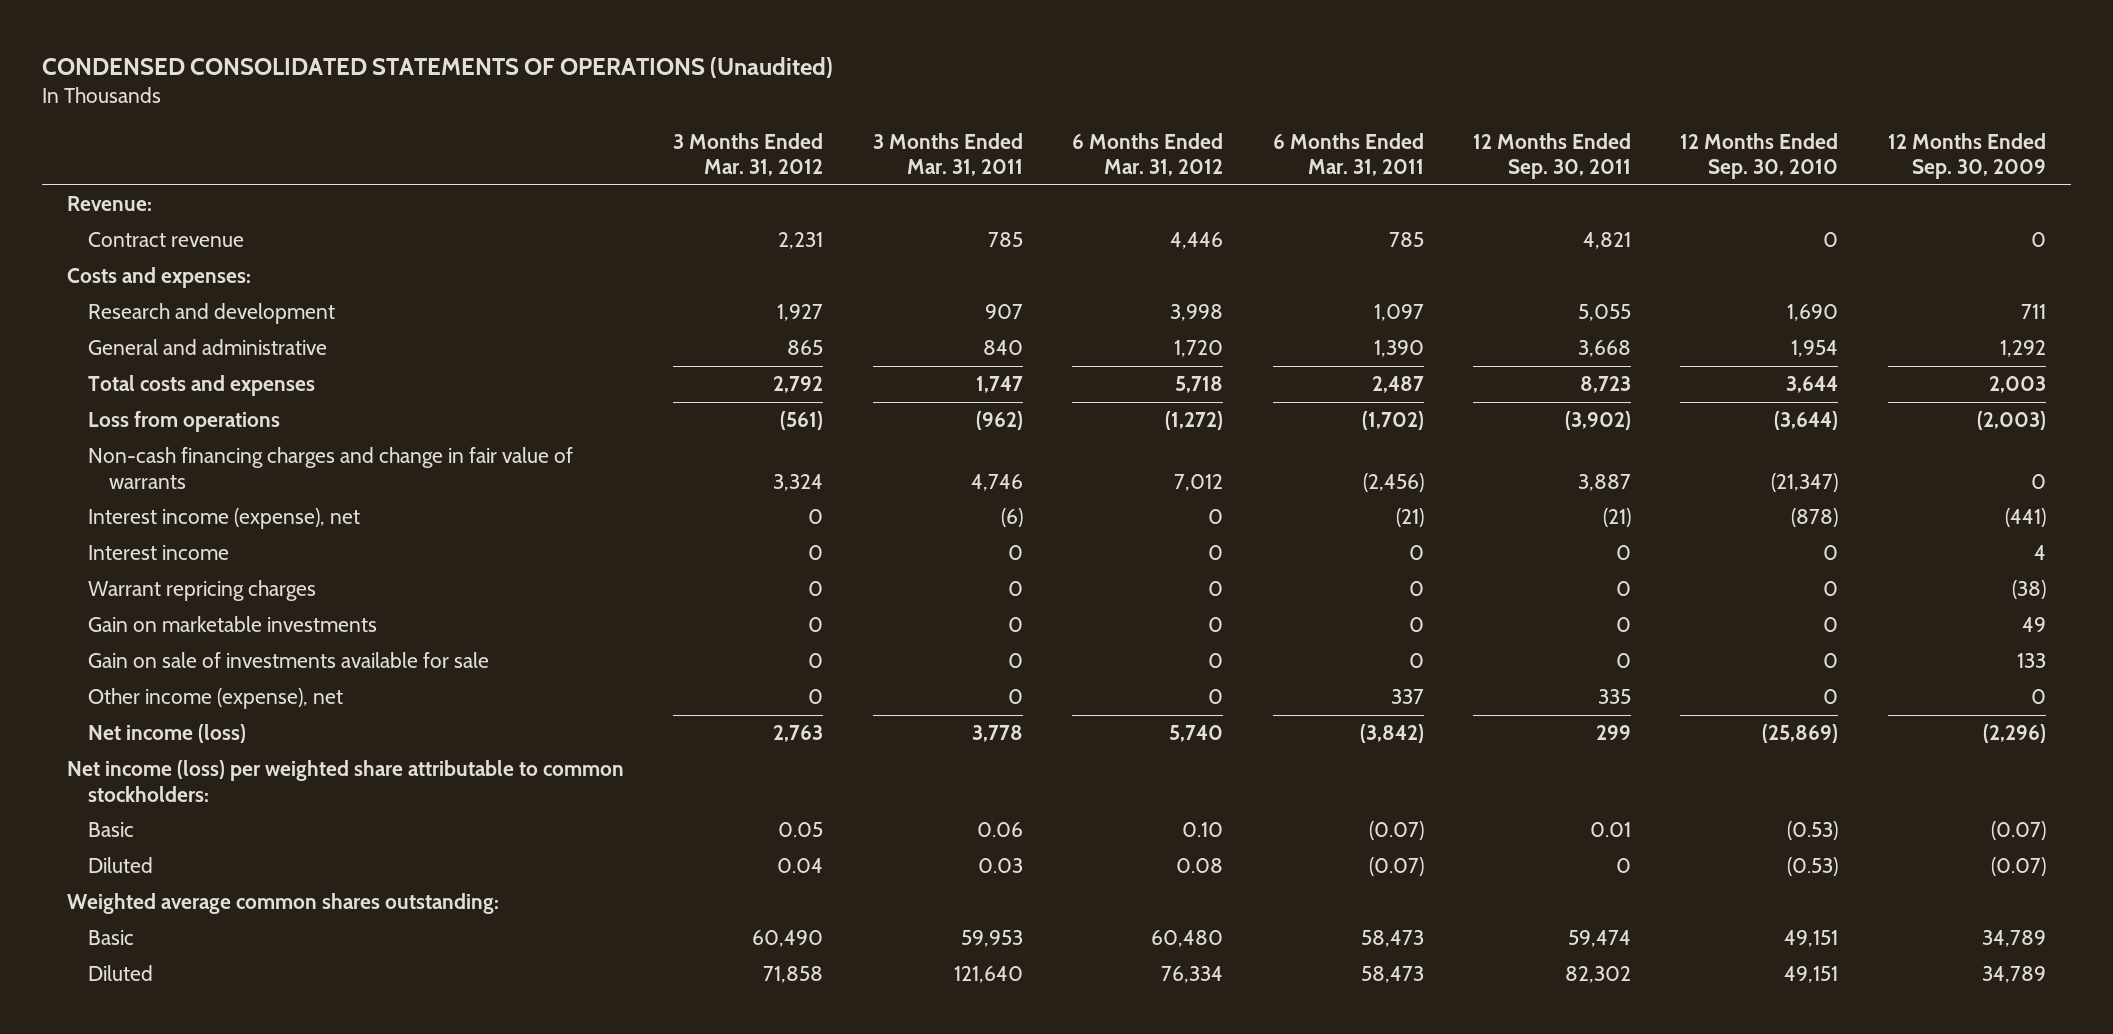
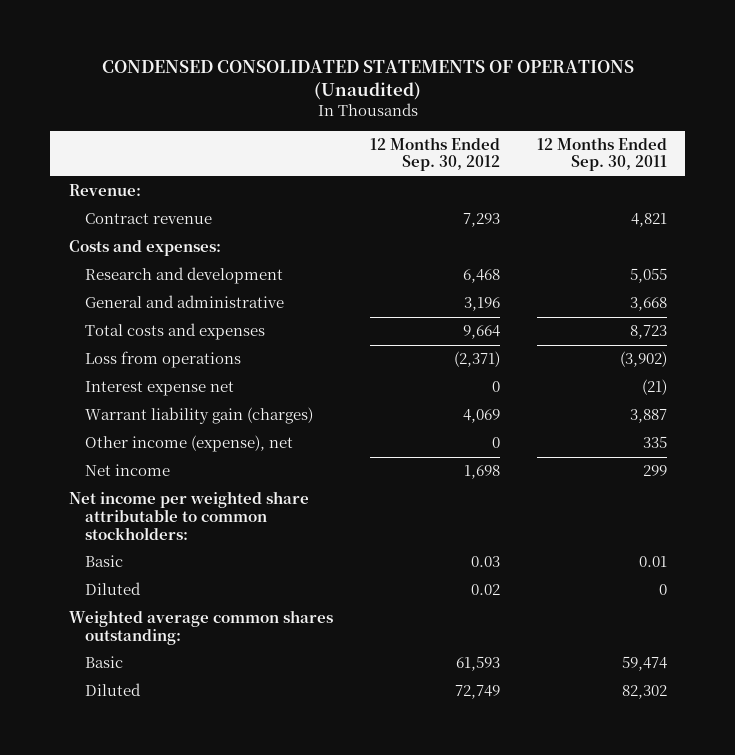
- | 3 Months Ended Mar. 31, 2012 | 3 Months Ended Mar. 31, 2011 | 6 Months Ended Mar. 31, 2012 | 6 Months Ended Mar. 31, 2011 | 12 Months Ended Sep. 30, 2011 | 12 Months Ended Sep. 30, 2010 | 12 Months Ended Sep. 30, 2009
+ | 12 Months Ended Sep. 30, 2012 | 12 Months Ended Sep. 30, 2011
- Non-cash financing charges and change in fair value of warrants | 3,324 | 4,746 | 7,012 | (2,456) | 3,887 | (21,347) | 0
- Interest income (expense), net | 0 | (6) | 0 | (21) | (21) | (878) | (441)
- Interest income | 0 | 0 | 0 | 0 | 0 | 0 | 4
- Warrant repricing charges | 0 | 0 | 0 | 0 | 0 | 0 | (38)
- Gain on marketable investments | 0 | 0 | 0 | 0 | 0 | 0 | 49
- Gain on sale of investments available for sale | 0 | 0 | 0 | 0 | 0 | 0 | 133
+ Interest expense net | 0 | (21)
+ Warrant liability gain (charges) | 4,069 | 3,887
- Net income (loss) | 2,763 | 3,778 | 5,740 | (3,842) | 299 | (25,869) | (2,296)
- Net income (loss) per weighted share attributable to common stockholders:
+ Net income | 1,698 | 299
+ Net income per weighted share attributable to common stockholders:

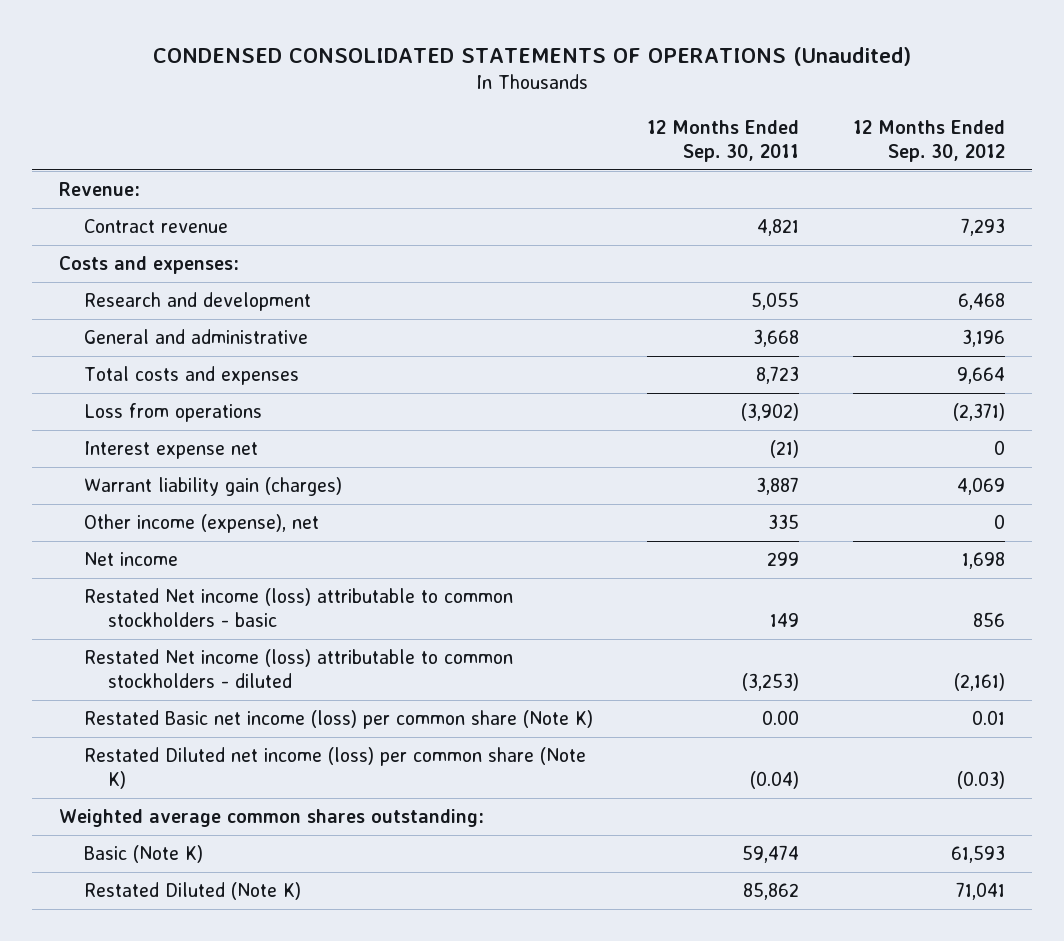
- | 12 Months Ended Sep. 30, 2012 | 12 Months Ended Sep. 30, 2011
+ | 12 Months Ended Sep. 30, 2011 | 12 Months Ended Sep. 30, 2012
- Net income per weighted share attributable to common stockholders:
- Basic | 0.03 | 0.01
- Diluted | 0.02 | 0
+ Restated Net income (loss) attributable to common stockholders - basic | 149 | 856
+ Restated Net income (loss) attributable to common stockholders - diluted | (3,253) | (2,161)
+ Restated Basic net income (loss) per common share (Note K) | 0.00 | 0.01
+ Restated Diluted net income (loss) per common share (Note K) | (0.04) | (0.03)
- Basic | 61,593 | 59,474
- Diluted | 72,749 | 82,302
+ Basic (Note K) | 59,474 | 61,593
+ Restated Diluted (Note K) | 85,862 | 71,041

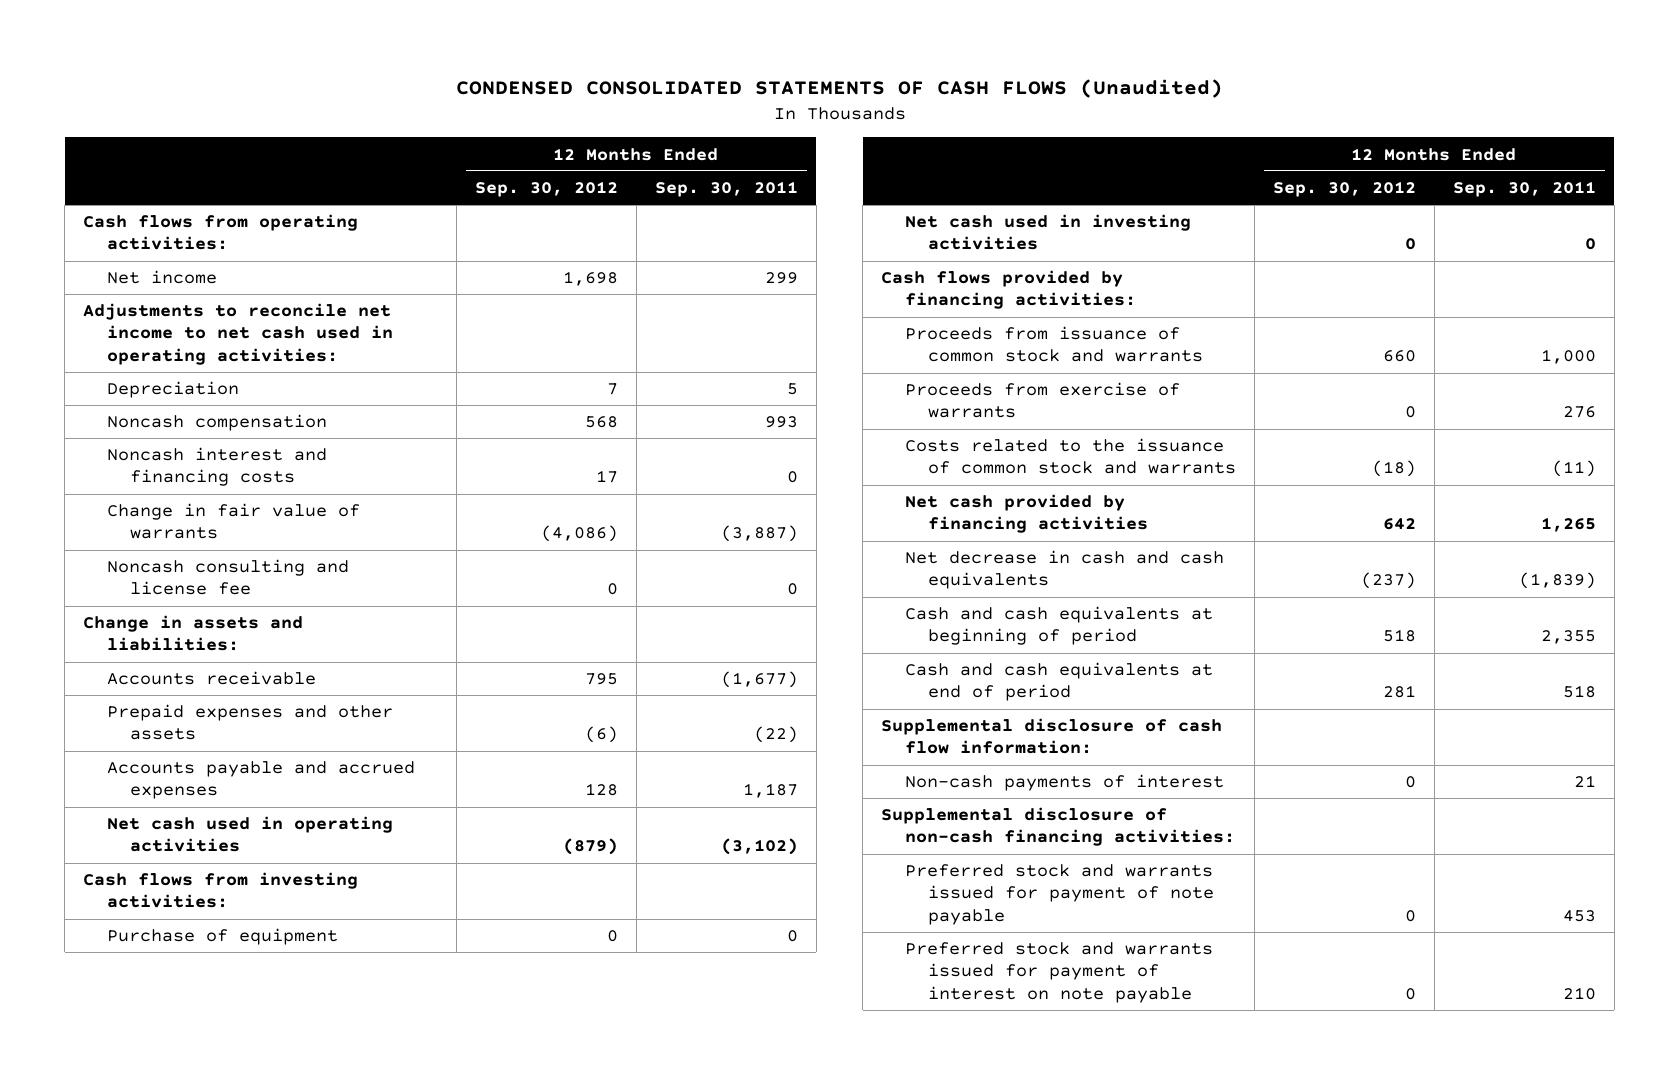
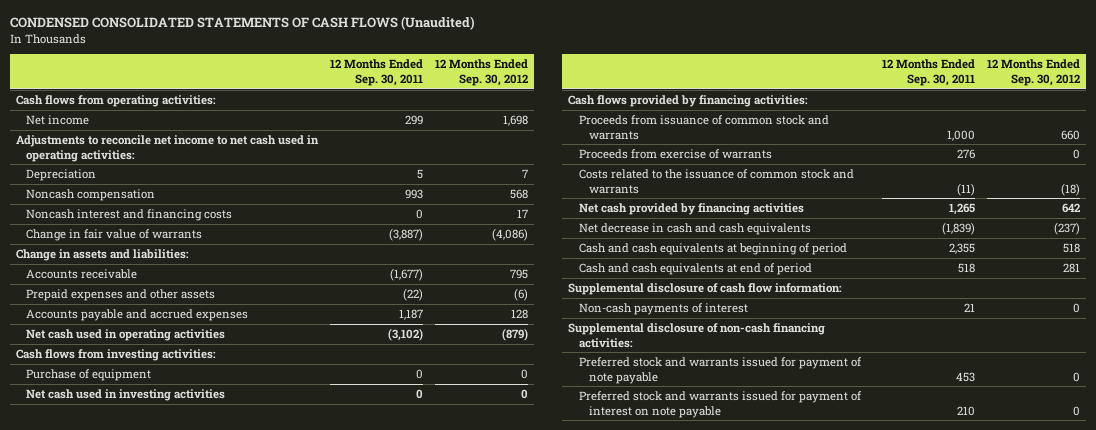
- | 12 Months Ended Sep. 30, 2012 | 12 Months Ended Sep. 30, 2011
+ | 12 Months Ended Sep. 30, 2011 | 12 Months Ended Sep. 30, 2012
- Noncash consulting and license fee | 0 | 0

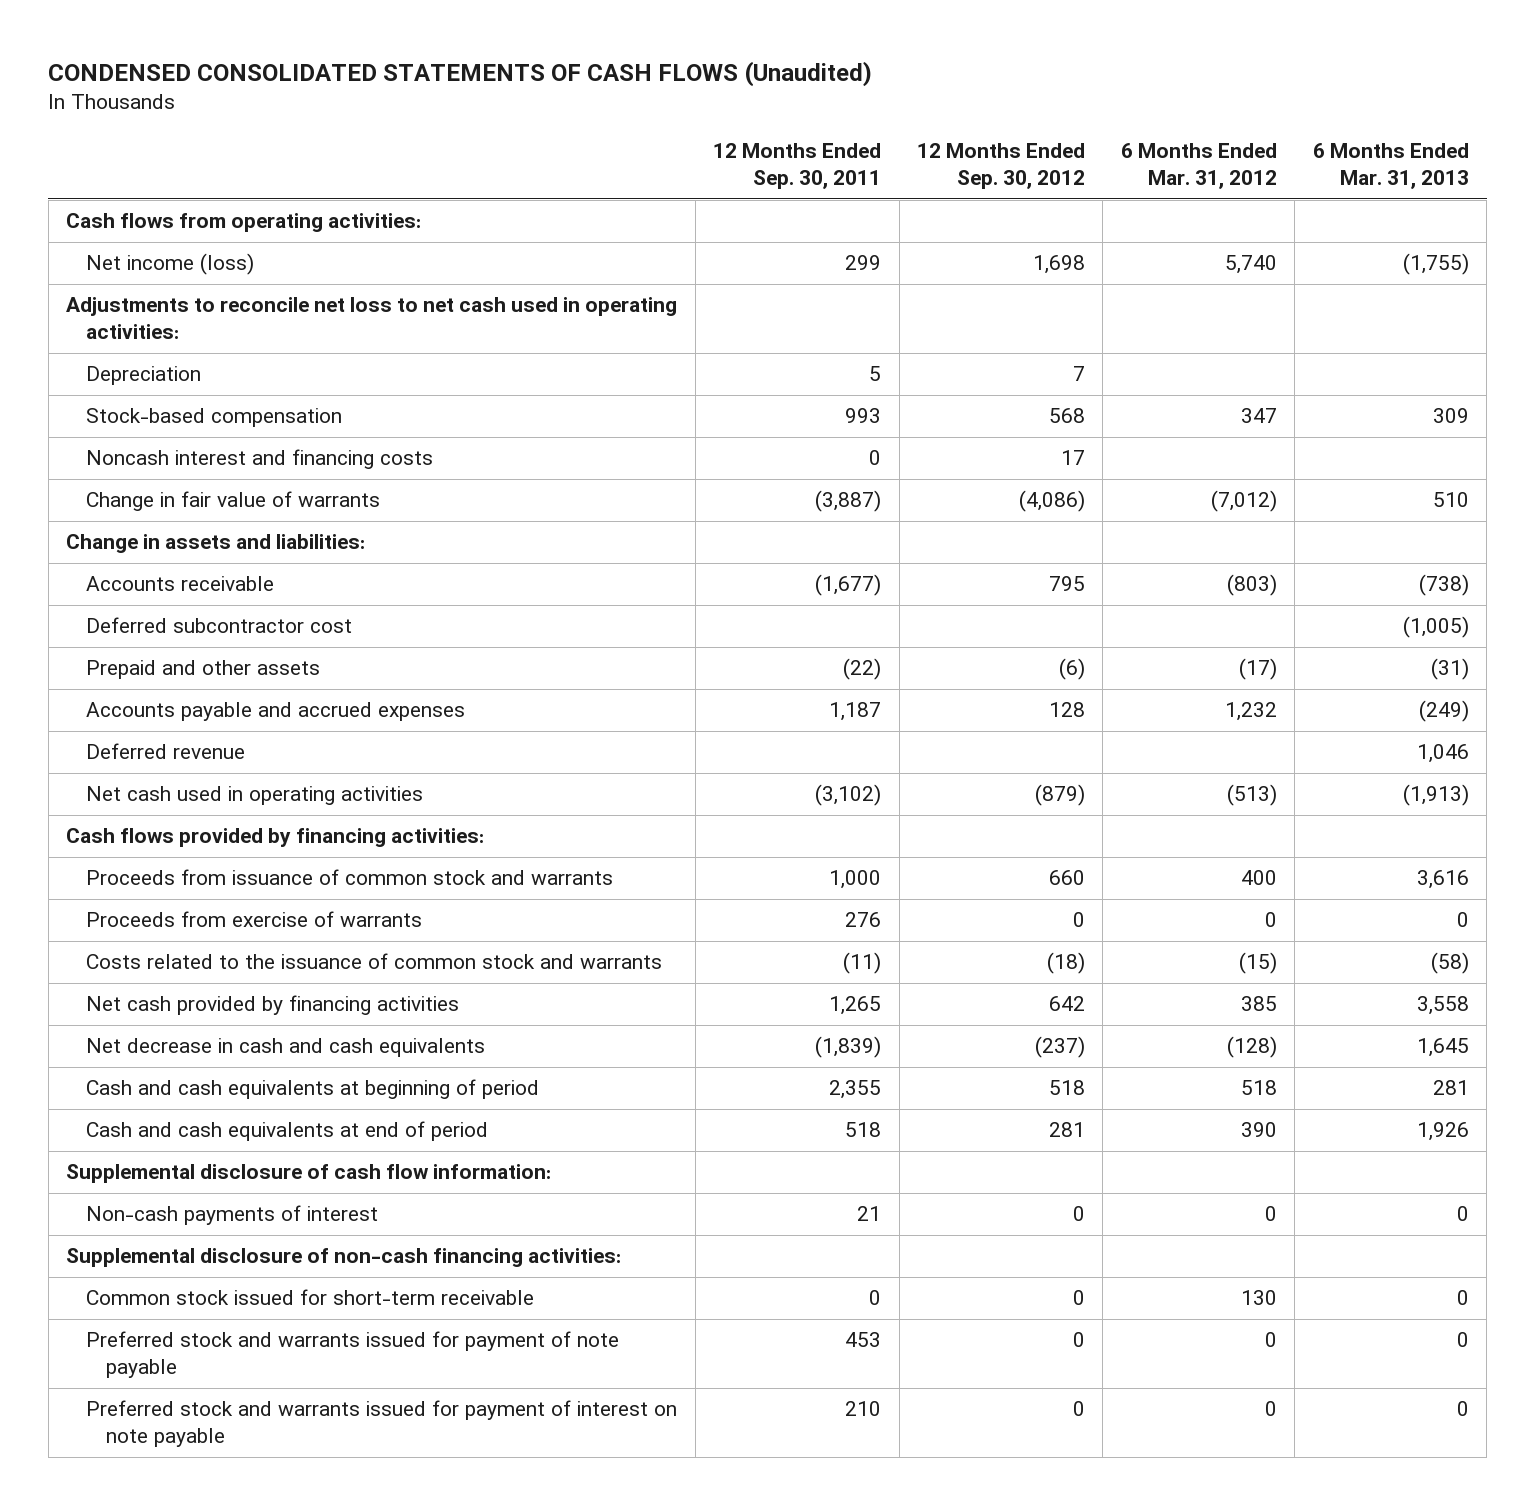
- | 12 Months Ended Sep. 30, 2011 | 12 Months Ended Sep. 30, 2012
+ | 12 Months Ended Sep. 30, 2011 | 12 Months Ended Sep. 30, 2012 | 6 Months Ended Mar. 31, 2012 | 6 Months Ended Mar. 31, 2013
- Net income | 299 | 1,698
- Adjustments to reconcile net income to net cash used in operating activities:
+ Net income (loss) | 299 | 1,698 | 5,740 | (1,755)
+ Adjustments to reconcile net loss to net cash used in operating activities:
- Noncash compensation | 993 | 568
+ Stock-based compensation | 993 | 568 | 347 | 309
- Prepaid expenses and other assets | (22) | (6)
+ Deferred subcontractor cost | | | | (1,005)
+ Prepaid and other assets | (22) | (6) | (17) | (31)
+ Deferred revenue | | | | 1,046
- Cash flows from investing activities:
- Purchase of equipment | 0 | 0
- Net cash used in investing activities | 0 | 0
+ Common stock issued for short-term receivable | 0 | 0 | 130 | 0

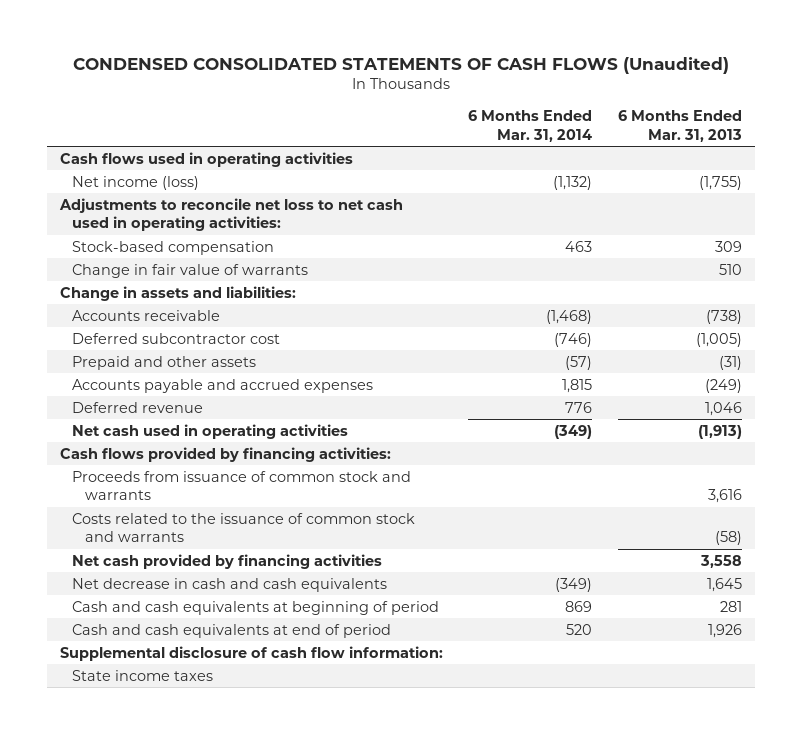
- | 12 Months Ended Sep. 30, 2011 | 12 Months Ended Sep. 30, 2012 | 6 Months Ended Mar. 31, 2012 | 6 Months Ended Mar. 31, 2013
+ | 6 Months Ended Mar. 31, 2014 | 6 Months Ended Mar. 31, 2013
- Cash flows from operating activities:
+ Cash flows used in operating activities
- Depreciation | 5 | 7 | |
- Noncash interest and financing costs | 0 | 17 | |
- Proceeds from exercise of warrants | 276 | 0 | 0 | 0
- Non-cash payments of interest | 21 | 0 | 0 | 0
- Supplemental disclosure of non-cash financing activities:
- Common stock issued for short-term receivable | 0 | 0 | 130 | 0
- Preferred stock and warrants issued for payment of note payable | 453 | 0 | 0 | 0
- Preferred stock and warrants issued for payment of interest on note payable | 210 | 0 | 0 | 0
+ State income taxes

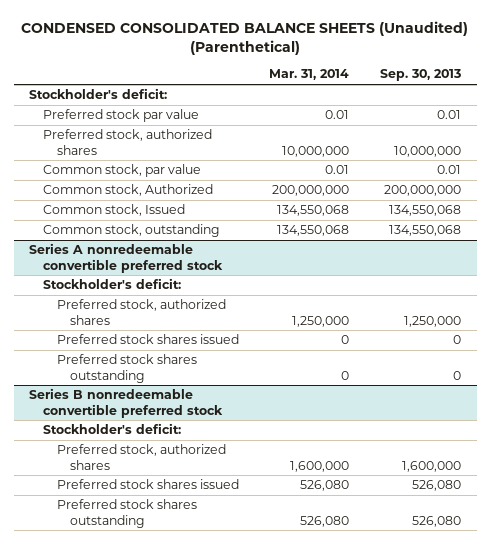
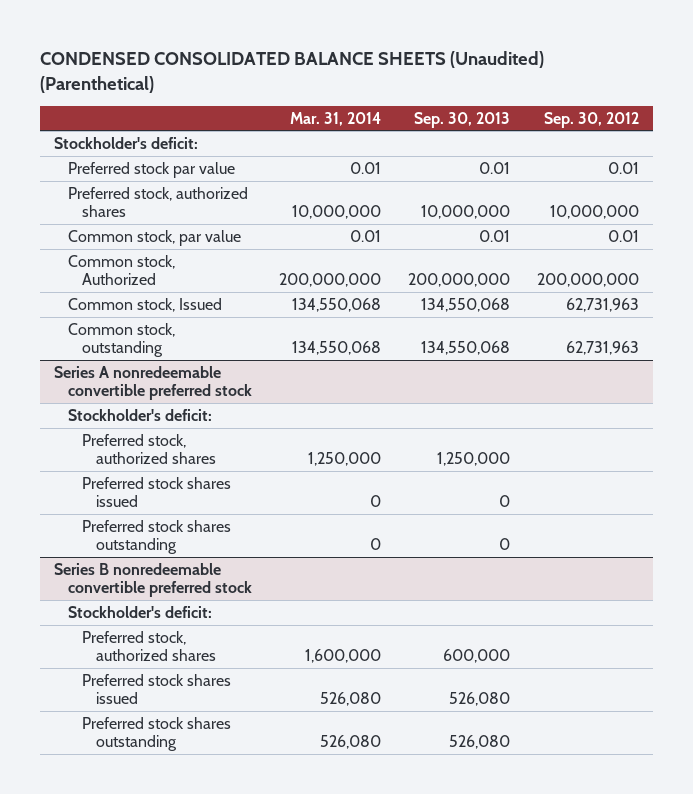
- | Mar. 31, 2014 | Sep. 30, 2013
+ | Mar. 31, 2014 | Sep. 30, 2013 | Sep. 30, 2012
@ Series B nonredeemable convertible preferred stock
- Preferred stock, authorized shares | 1,600,000 | 1,600,000
+ Preferred stock, authorized shares | 1,600,000 | 600,000 |

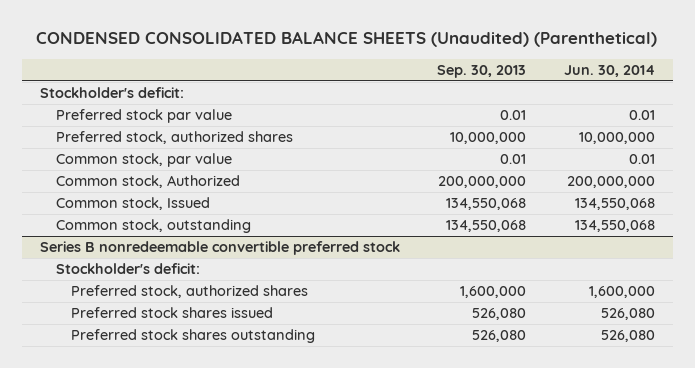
- | Mar. 31, 2014 | Sep. 30, 2013 | Sep. 30, 2012
+ | Sep. 30, 2013 | Jun. 30, 2014
- Series A nonredeemable convertible preferred stock
- Stockholder's deficit:
- Preferred stock, authorized shares | 1,250,000 | 1,250,000 |
- Preferred stock shares issued | 0 | 0 |
- Preferred stock shares outstanding | 0 | 0 |
@ Series B nonredeemable convertible preferred stock
- Preferred stock, authorized shares | 1,600,000 | 600,000 |
+ Preferred stock, authorized shares | 1,600,000 | 1,600,000

